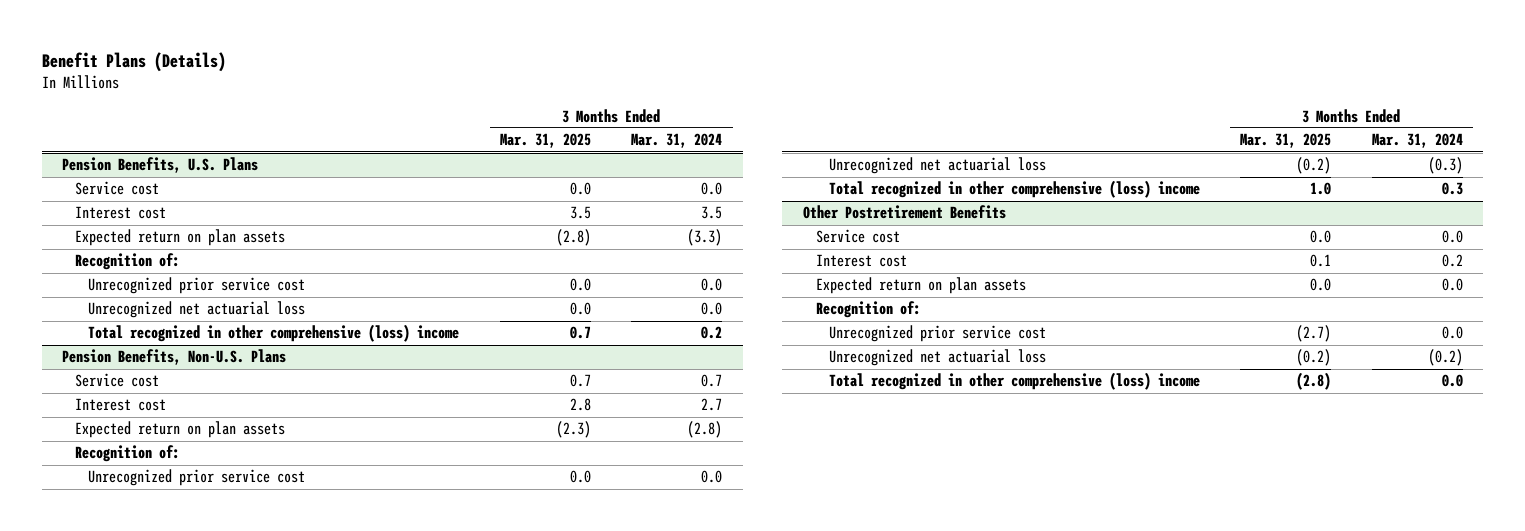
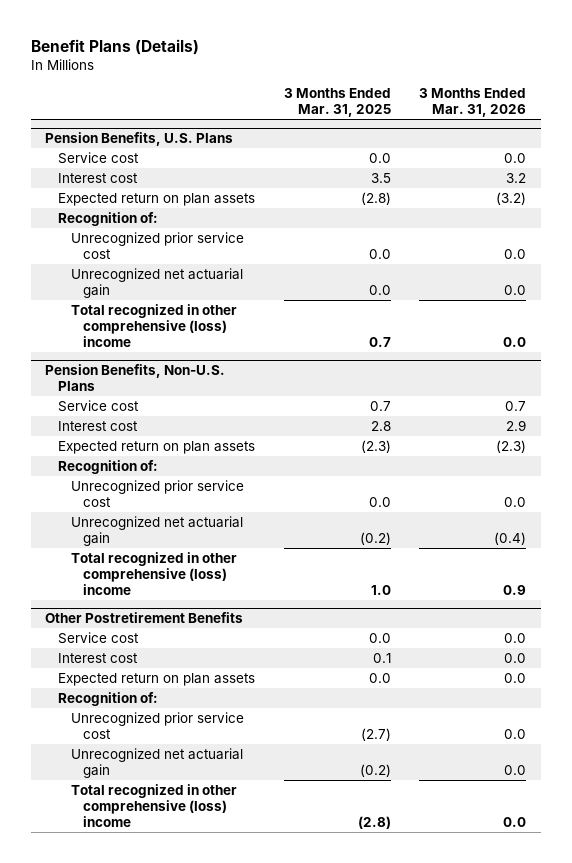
- | 3 Months Ended Mar. 31, 2025 | 3 Months Ended Mar. 31, 2024
+ | 3 Months Ended Mar. 31, 2025 | 3 Months Ended Mar. 31, 2026
@ Pension Benefits, U.S. Plans
- Unrecognized net actuarial loss | 0.0 | 0.0
+ Unrecognized net actuarial gain | 0.0 | 0.0
@ Pension Benefits, Non-U.S. Plans
- Unrecognized net actuarial loss | (0.2) | (0.3)
+ Unrecognized net actuarial gain | (0.2) | (0.4)
@ Other Postretirement Benefits
- Unrecognized net actuarial loss | (0.2) | (0.2)
+ Unrecognized net actuarial gain | (0.2) | 0.0

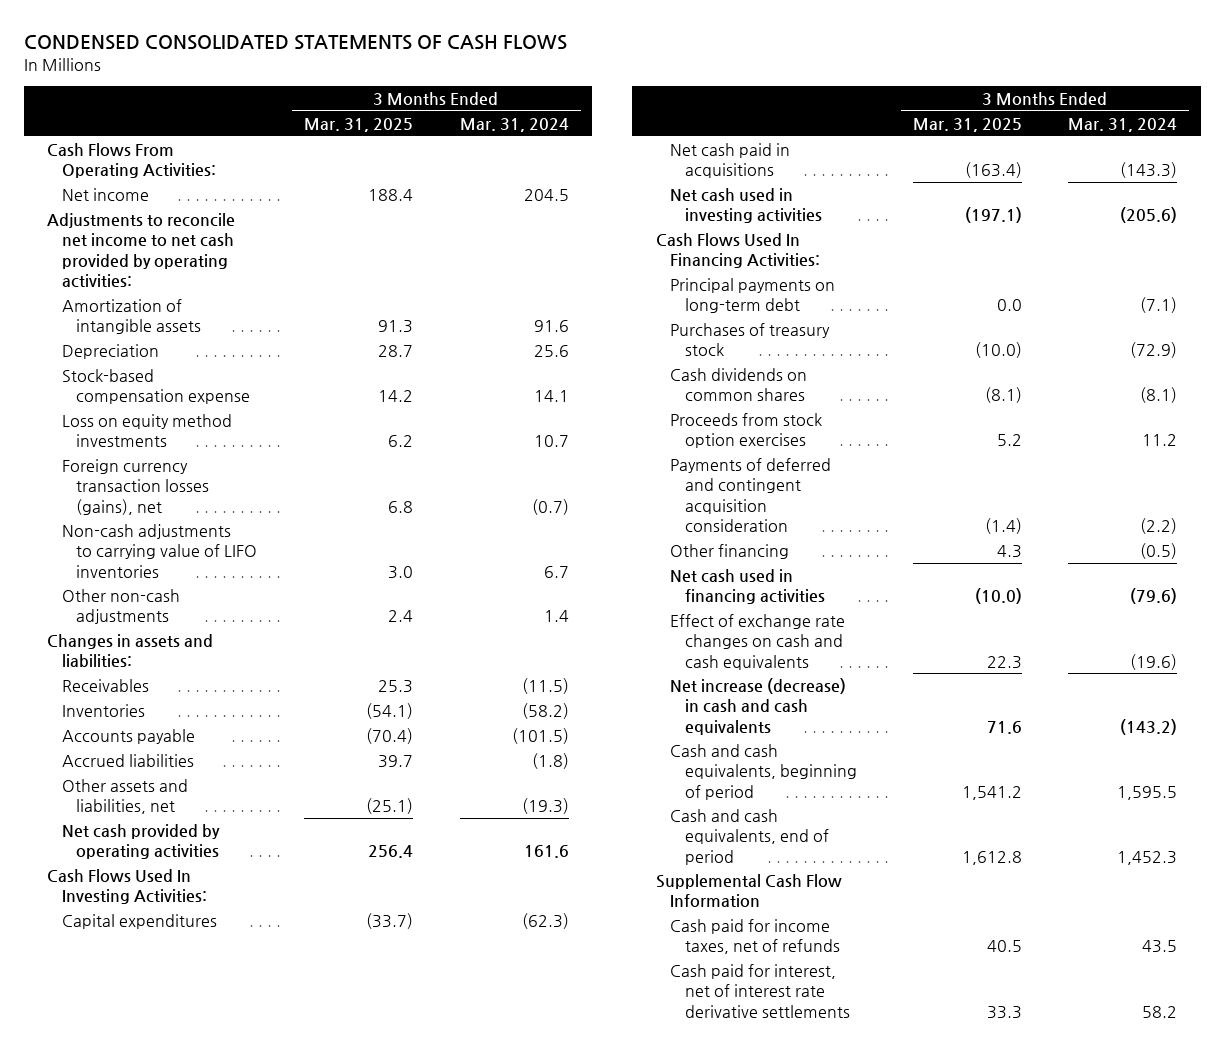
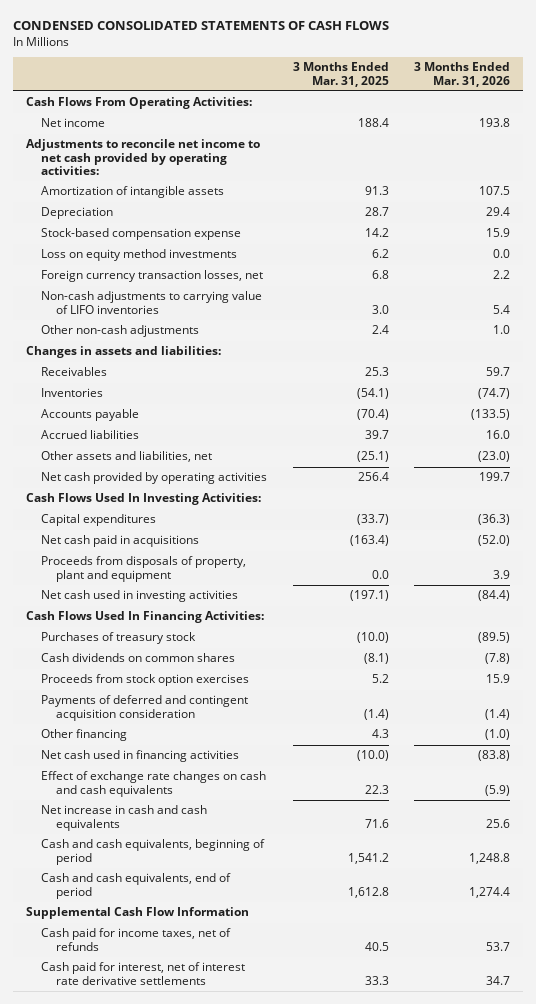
- | 3 Months Ended Mar. 31, 2025 | 3 Months Ended Mar. 31, 2024
+ | 3 Months Ended Mar. 31, 2025 | 3 Months Ended Mar. 31, 2026
- Foreign currency transaction losses (gains), net | 6.8 | (0.7)
+ Foreign currency transaction losses, net | 6.8 | 2.2
+ Proceeds from disposals of property, plant and equipment | 0.0 | 3.9
- Principal payments on long-term debt | 0.0 | (7.1)
- Net increase (decrease) in cash and cash equivalents | 71.6 | (143.2)
+ Net increase in cash and cash equivalents | 71.6 | 25.6

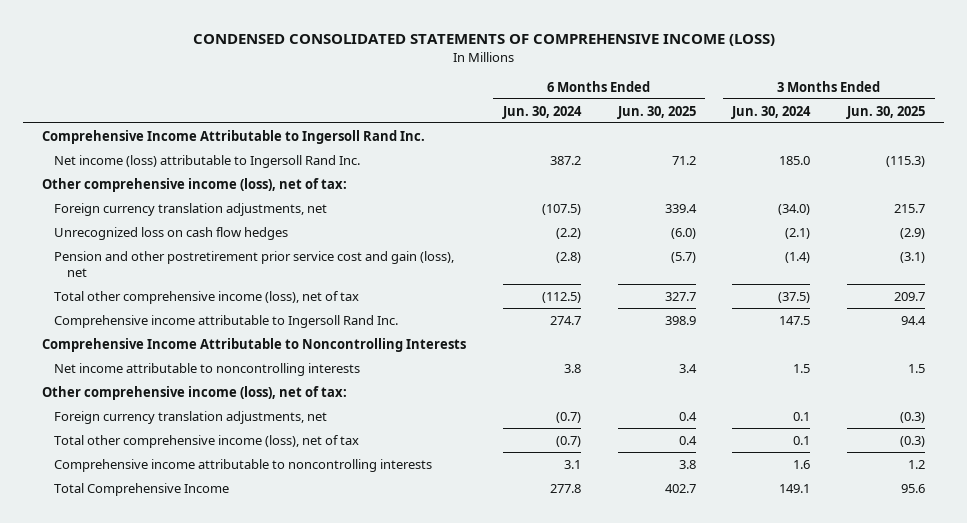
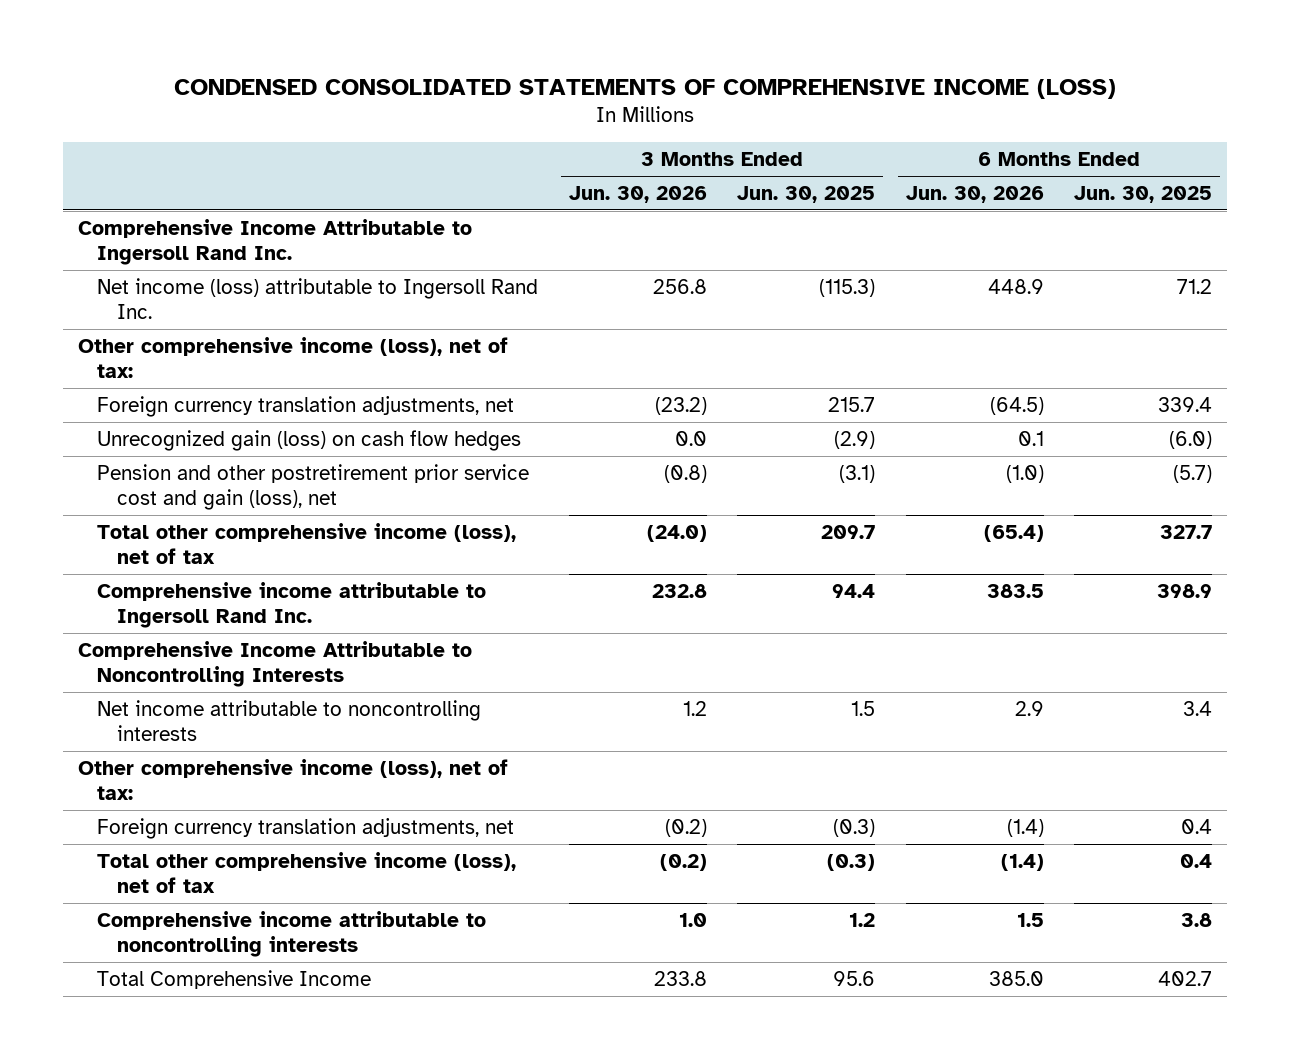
- | 6 Months Ended Jun. 30, 2024 | 6 Months Ended Jun. 30, 2025 | 3 Months Ended Jun. 30, 2024 | 3 Months Ended Jun. 30, 2025
+ | 3 Months Ended Jun. 30, 2026 | 3 Months Ended Jun. 30, 2025 | 6 Months Ended Jun. 30, 2026 | 6 Months Ended Jun. 30, 2025
- Unrecognized loss on cash flow hedges | (2.2) | (6.0) | (2.1) | (2.9)
+ Unrecognized gain (loss) on cash flow hedges | 0.0 | (2.9) | 0.1 | (6.0)

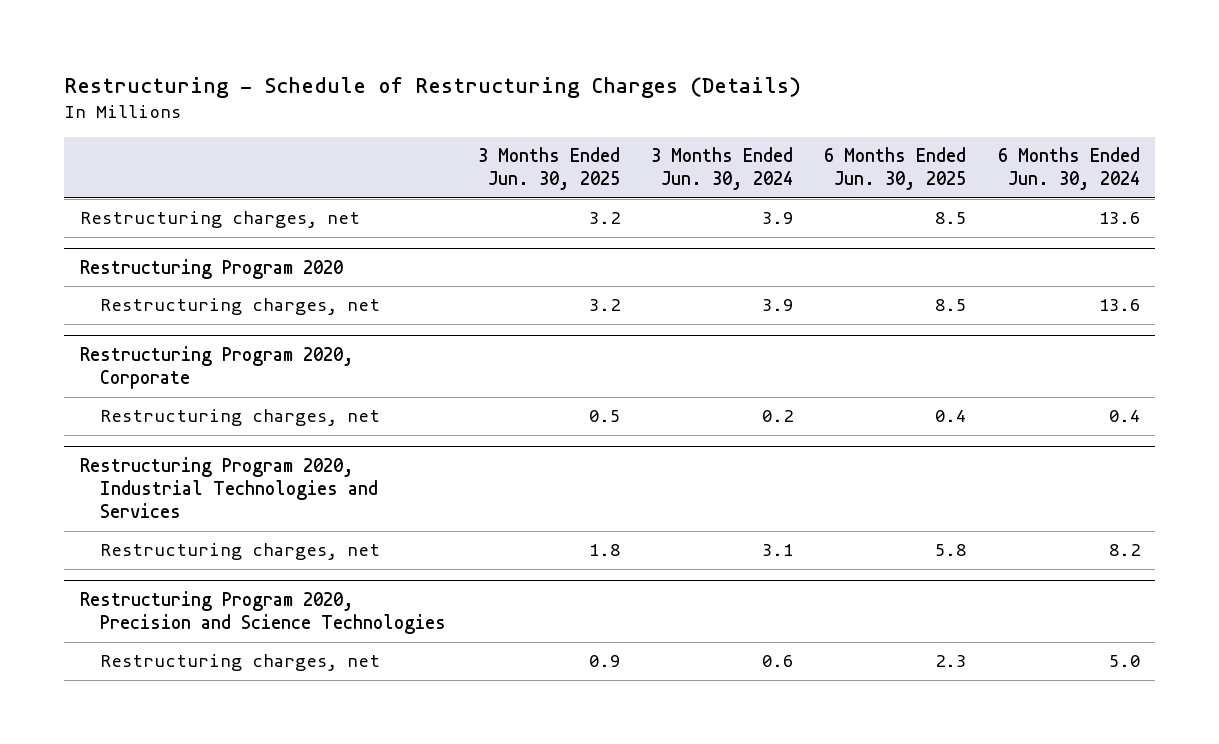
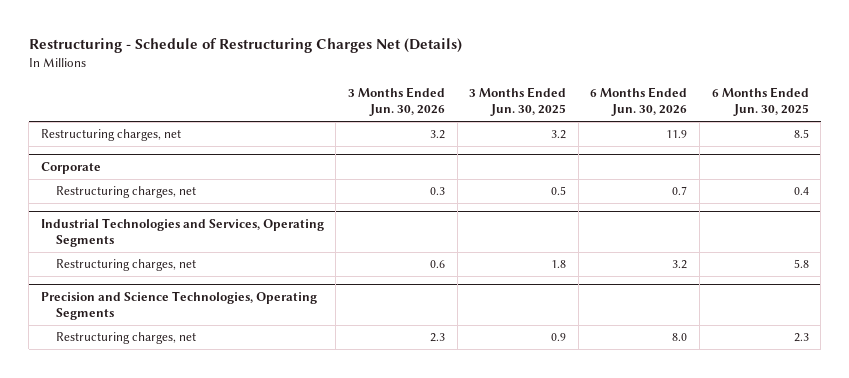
- Restructuring - Schedule of Restructuring Charges (Details)
+ Restructuring - Schedule of Restructuring Charges Net (Details)
- | 3 Months Ended Jun. 30, 2025 | 3 Months Ended Jun. 30, 2024 | 6 Months Ended Jun. 30, 2025 | 6 Months Ended Jun. 30, 2024
+ | 3 Months Ended Jun. 30, 2026 | 3 Months Ended Jun. 30, 2025 | 6 Months Ended Jun. 30, 2026 | 6 Months Ended Jun. 30, 2025
- Restructuring Program 2020
- Restructuring charges, net | 3.2 | 3.9 | 8.5 | 13.6
- Restructuring Program 2020, Corporate
+ Corporate
- Restructuring Program 2020, Industrial Technologies and Services
+ Industrial Technologies and Services, Operating Segments
- Restructuring Program 2020, Precision and Science Technologies
+ Precision and Science Technologies, Operating Segments

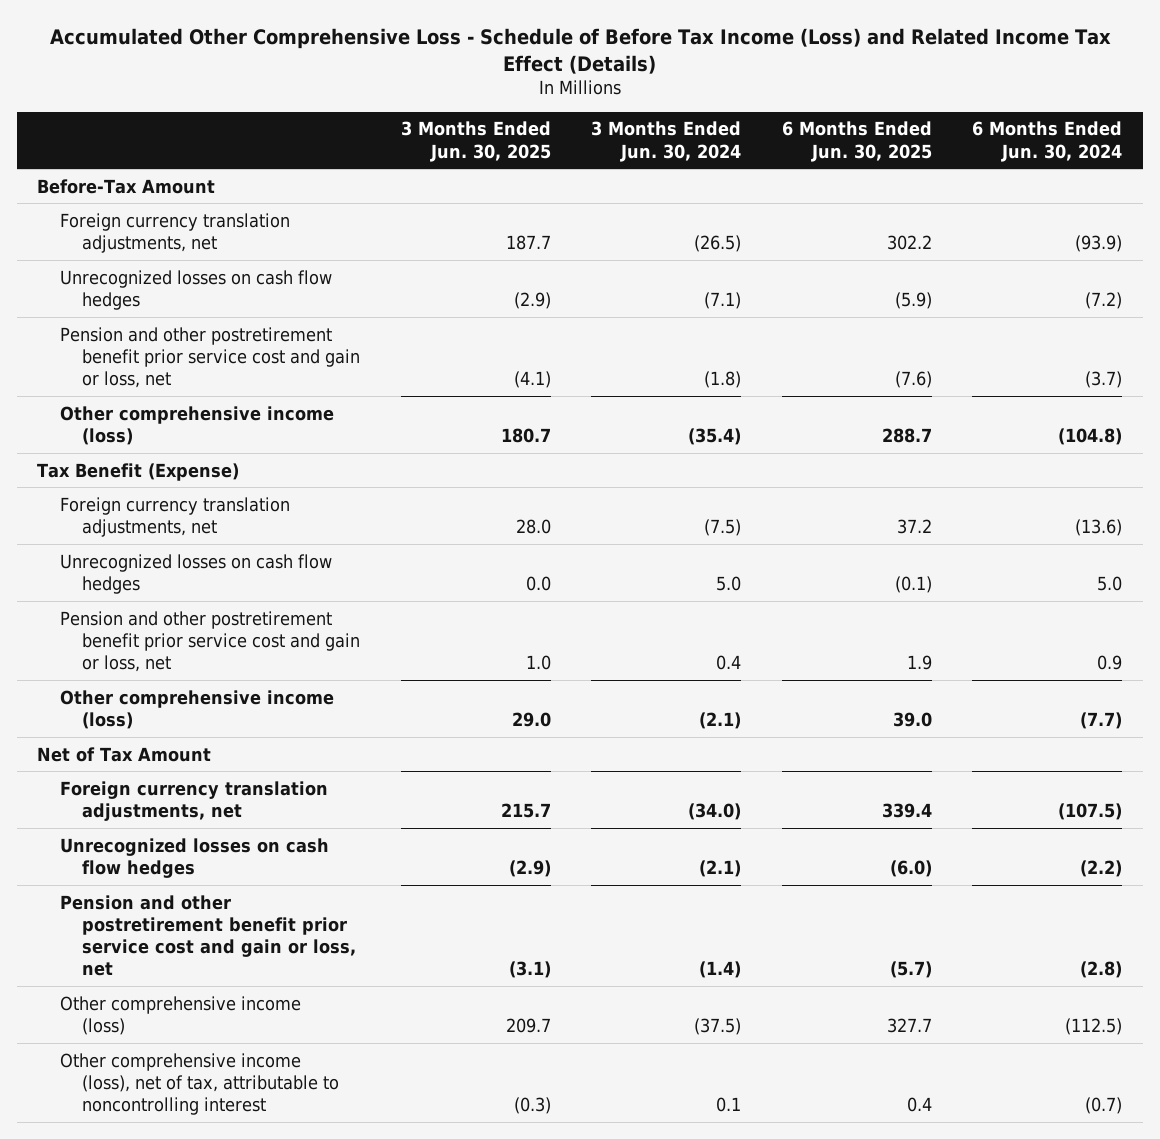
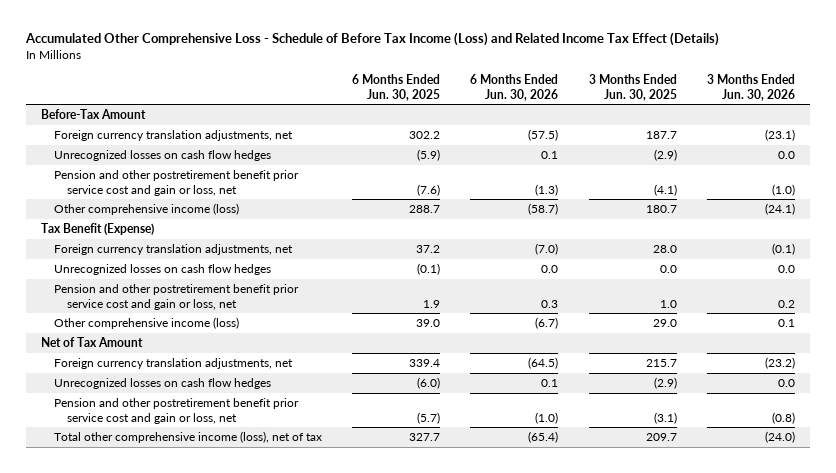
- | 3 Months Ended Jun. 30, 2025 | 3 Months Ended Jun. 30, 2024 | 6 Months Ended Jun. 30, 2025 | 6 Months Ended Jun. 30, 2024
+ | 6 Months Ended Jun. 30, 2025 | 6 Months Ended Jun. 30, 2026 | 3 Months Ended Jun. 30, 2025 | 3 Months Ended Jun. 30, 2026
- Other comprehensive income (loss) | 209.7 | (37.5) | 327.7 | (112.5)
- Other comprehensive income (loss), net of tax, attributable to noncontrolling interest | (0.3) | 0.1 | 0.4 | (0.7)
+ Total other comprehensive income (loss), net of tax | 327.7 | (65.4) | 209.7 | (24.0)

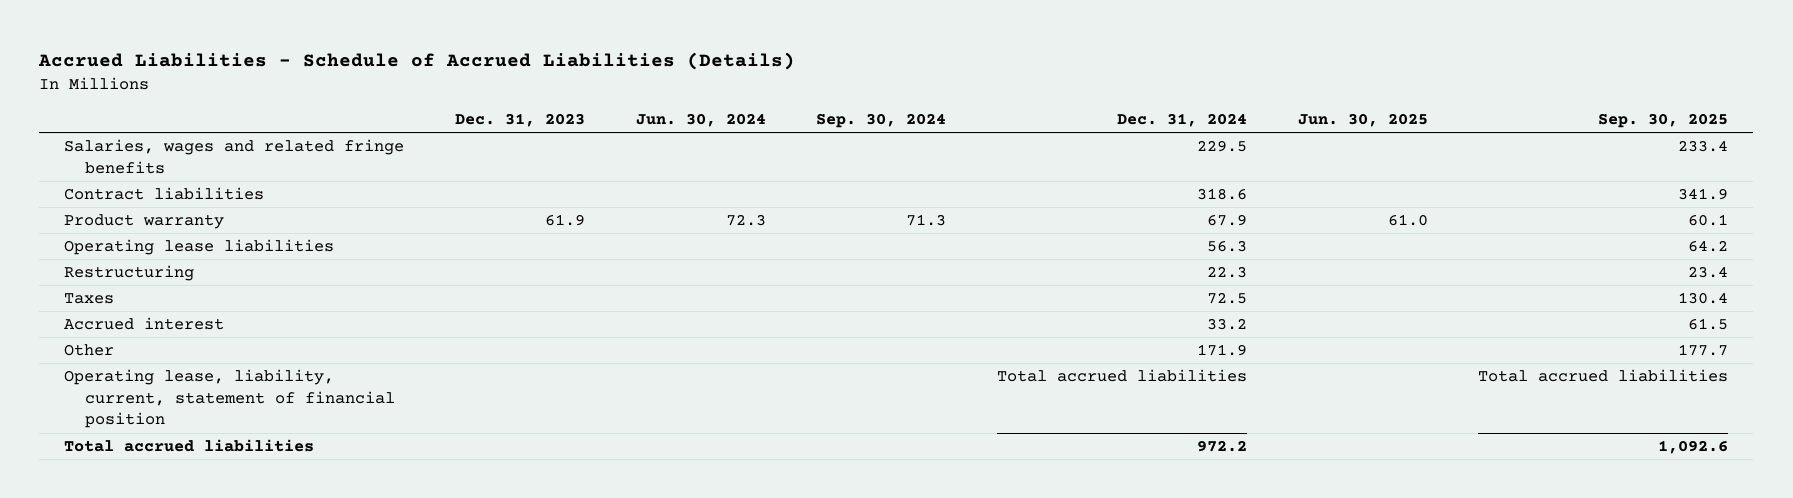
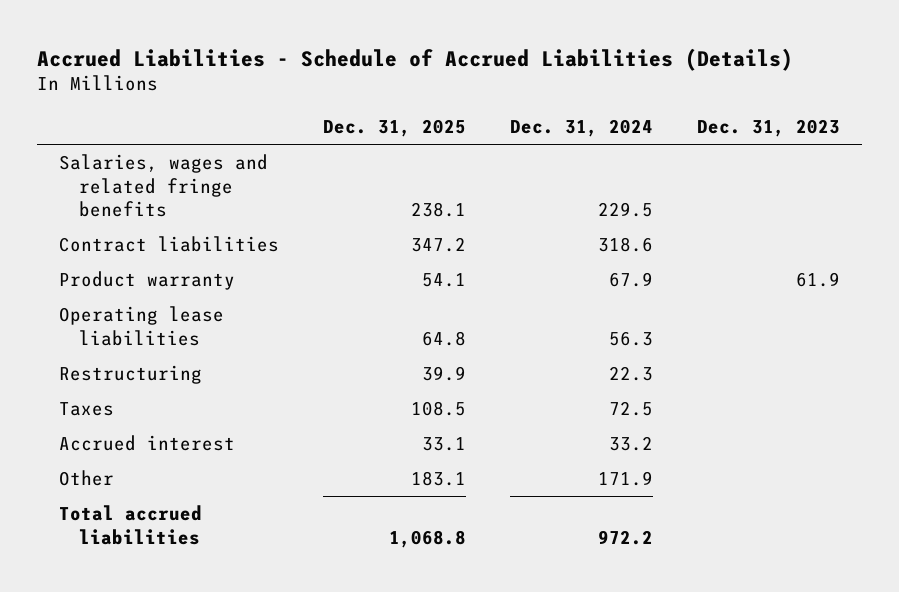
- | Dec. 31, 2023 | Jun. 30, 2024 | Sep. 30, 2024 | Dec. 31, 2024 | Jun. 30, 2025 | Sep. 30, 2025
+ | Dec. 31, 2025 | Dec. 31, 2024 | Dec. 31, 2023
- Operating lease, liability, current, statement of financial position | | | | Total accrued liabilities | | Total accrued liabilities

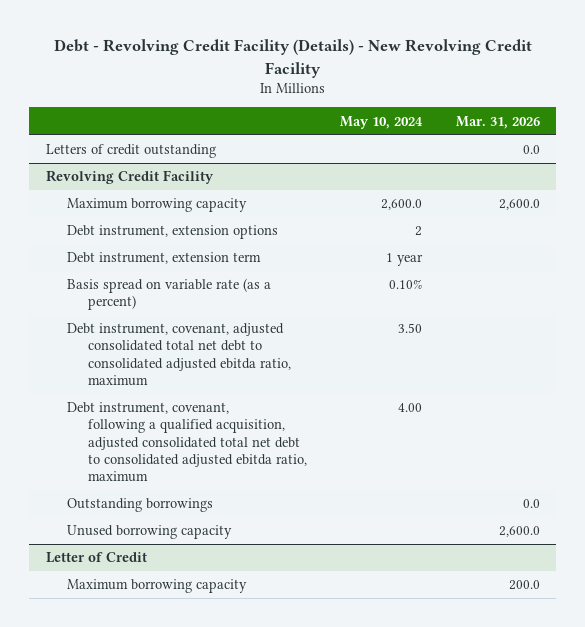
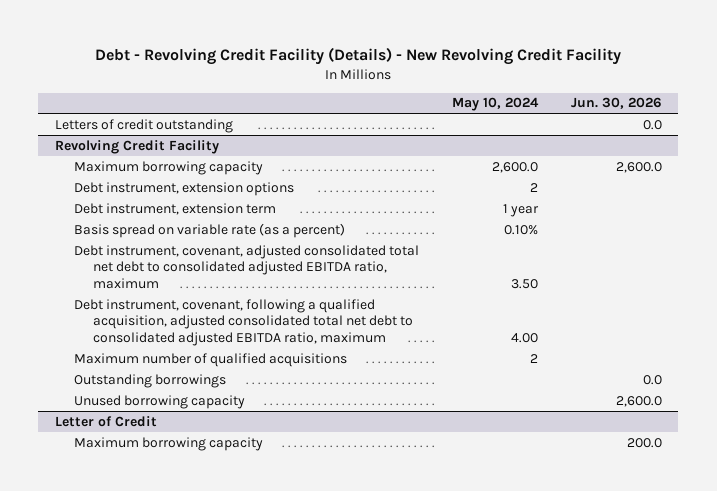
- | May 10, 2024 | Mar. 31, 2026
+ | May 10, 2024 | Jun. 30, 2026
@ Revolving Credit Facility
- Debt instrument, covenant, adjusted consolidated total net debt to consolidated adjusted ebitda ratio, maximum | 3.50 |
- Debt instrument, covenant, following a qualified acquisition, adjusted consolidated total net debt to consolidated adjusted ebitda ratio, maximum | 4.00 |
+ Debt instrument, covenant, adjusted consolidated total net debt to consolidated adjusted EBITDA ratio, maximum | 3.50 |
+ Debt instrument, covenant, following a qualified acquisition, adjusted consolidated total net debt to consolidated adjusted EBITDA ratio, maximum | 4.00 |
+ Maximum number of qualified acquisitions | 2 |

